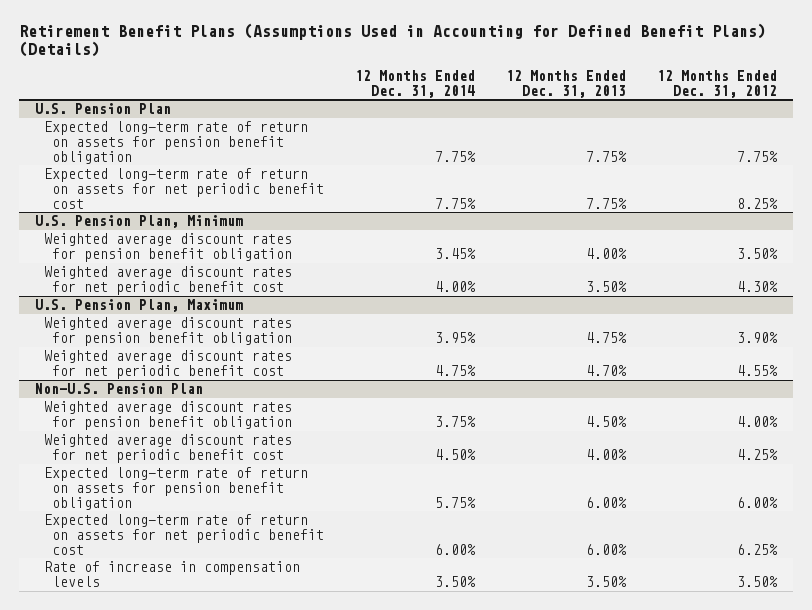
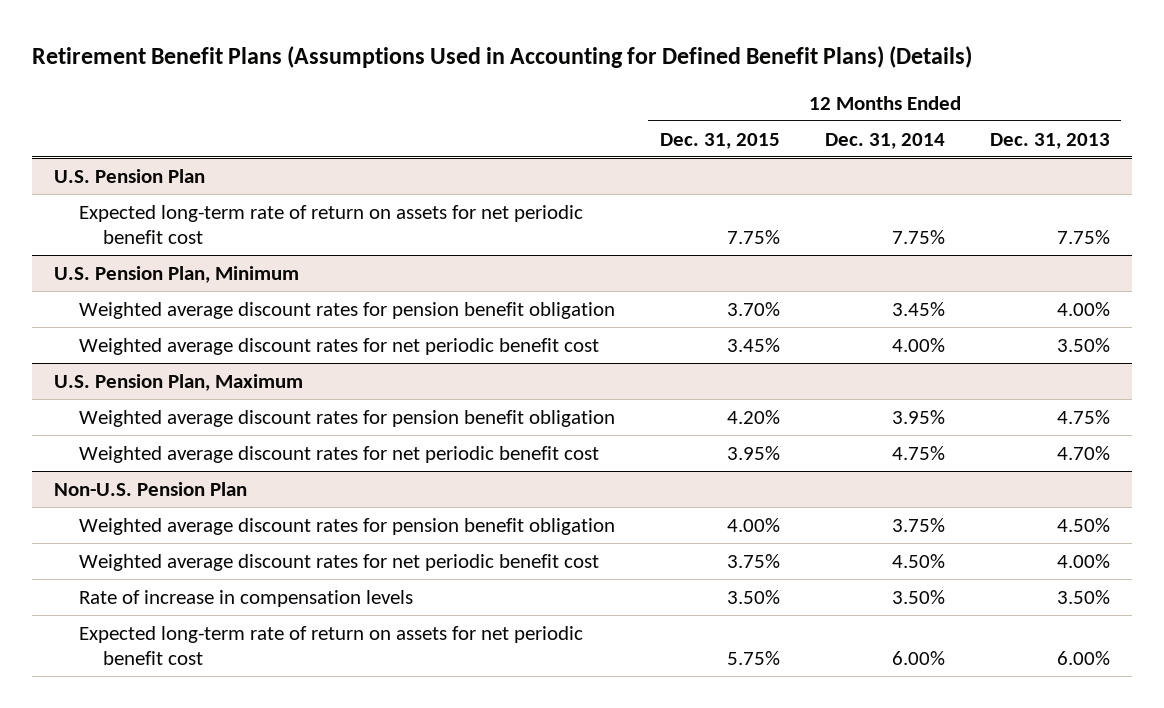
- | 12 Months Ended Dec. 31, 2014 | 12 Months Ended Dec. 31, 2013 | 12 Months Ended Dec. 31, 2012
+ | 12 Months Ended Dec. 31, 2015 | 12 Months Ended Dec. 31, 2014 | 12 Months Ended Dec. 31, 2013
@ U.S. Pension Plan
- Expected long-term rate of return on assets for pension benefit obligation | 7.75% | 7.75% | 7.75%
@ Non-U.S. Pension Plan
- Expected long-term rate of return on assets for pension benefit obligation | 5.75% | 6.00% | 6.00%
moved down: Expected long-term rate of return on assets for net periodic benefit cost | 5.75% | 6.00% | 6.00%

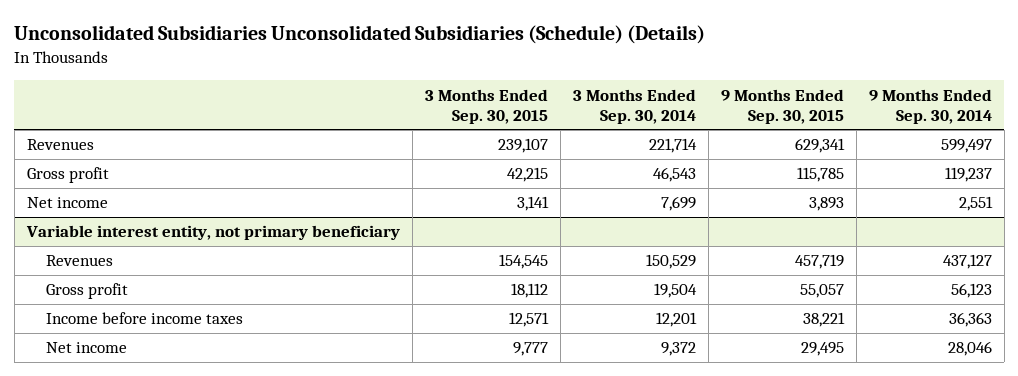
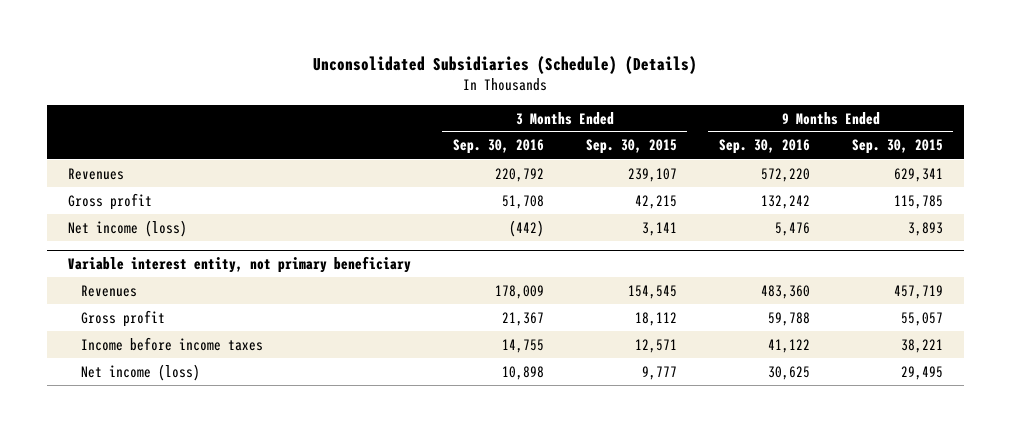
- Unconsolidated Subsidiaries Unconsolidated Subsidiaries (Schedule) (Details)
+ Unconsolidated Subsidiaries (Schedule) (Details)
- | 3 Months Ended Sep. 30, 2015 | 3 Months Ended Sep. 30, 2014 | 9 Months Ended Sep. 30, 2015 | 9 Months Ended Sep. 30, 2014
+ | 3 Months Ended Sep. 30, 2016 | 3 Months Ended Sep. 30, 2015 | 9 Months Ended Sep. 30, 2016 | 9 Months Ended Sep. 30, 2015
- Net income | 3,141 | 7,699 | 3,893 | 2,551
+ Net income (loss) | (442) | 3,141 | 5,476 | 3,893
@ Variable interest entity, not primary beneficiary
- Net income | 9,777 | 9,372 | 29,495 | 28,046
+ Net income (loss) | 10,898 | 9,777 | 30,625 | 29,495

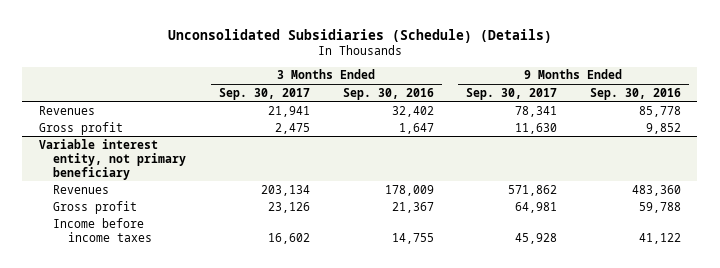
- | 3 Months Ended Sep. 30, 2016 | 3 Months Ended Sep. 30, 2015 | 9 Months Ended Sep. 30, 2016 | 9 Months Ended Sep. 30, 2015
+ | 3 Months Ended Sep. 30, 2017 | 3 Months Ended Sep. 30, 2016 | 9 Months Ended Sep. 30, 2017 | 9 Months Ended Sep. 30, 2016
- Revenues | 220,792 | 239,107 | 572,220 | 629,341
- Gross profit | 51,708 | 42,215 | 132,242 | 115,785
- Net income (loss) | (442) | 3,141 | 5,476 | 3,893
+ Revenues | 21,941 | 32,402 | 78,341 | 85,778
+ Gross profit | 2,475 | 1,647 | 11,630 | 9,852
@ Variable interest entity, not primary beneficiary
- Net income (loss) | 10,898 | 9,777 | 30,625 | 29,495

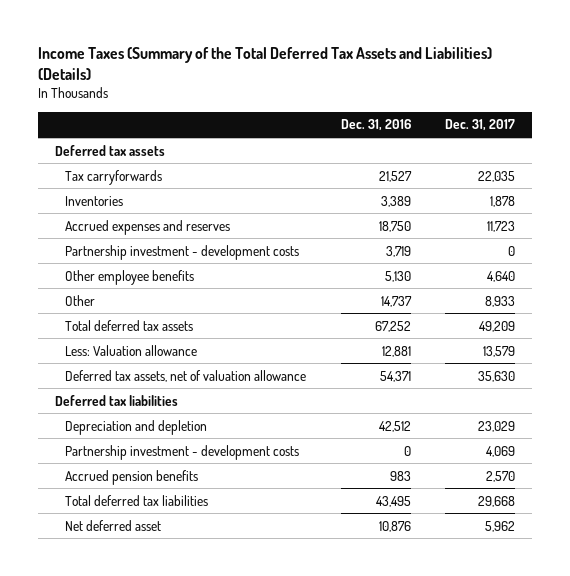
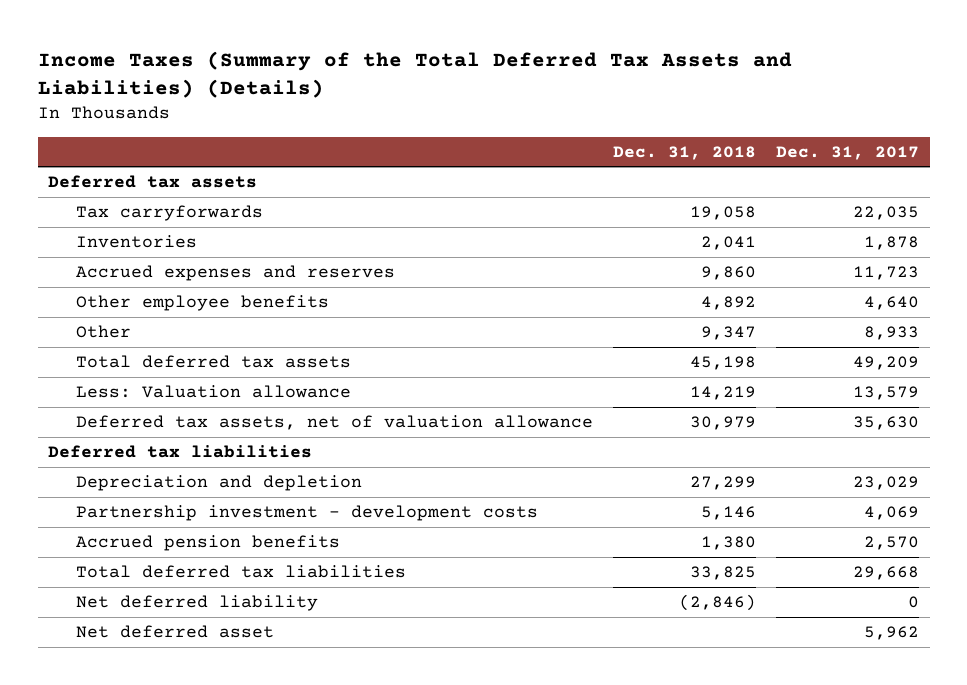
- | Dec. 31, 2016 | Dec. 31, 2017
+ | Dec. 31, 2018 | Dec. 31, 2017
- Partnership investment - development costs | 3,719 | 0
+ Net deferred liability | (2,846) | 0

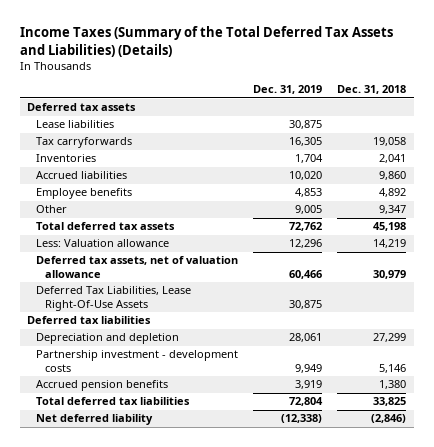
- | Dec. 31, 2018 | Dec. 31, 2017
+ | Dec. 31, 2019 | Dec. 31, 2018
+ Lease liabilities | 30,875 |
- Accrued expenses and reserves | 9,860 | 11,723
- Other employee benefits | 4,892 | 4,640
+ Accrued liabilities | 10,020 | 9,860
+ Employee benefits | 4,853 | 4,892
+ Deferred Tax Liabilities, Lease Right-Of-Use Assets | 30,875 |
- Net deferred asset | | 5,962

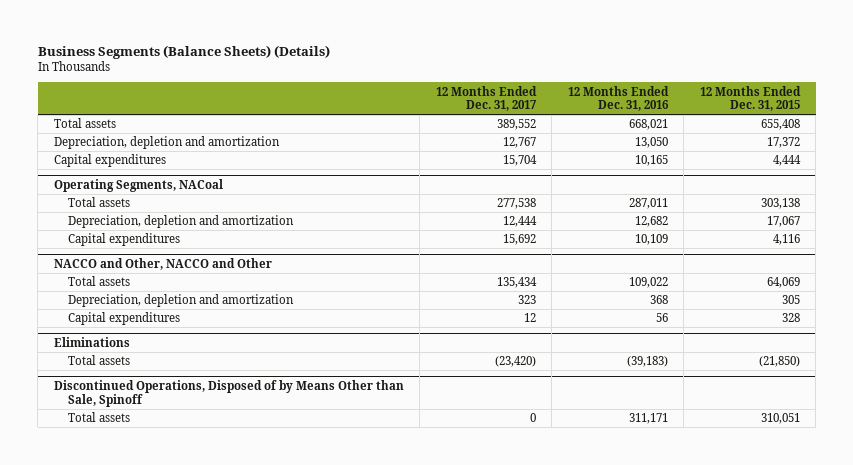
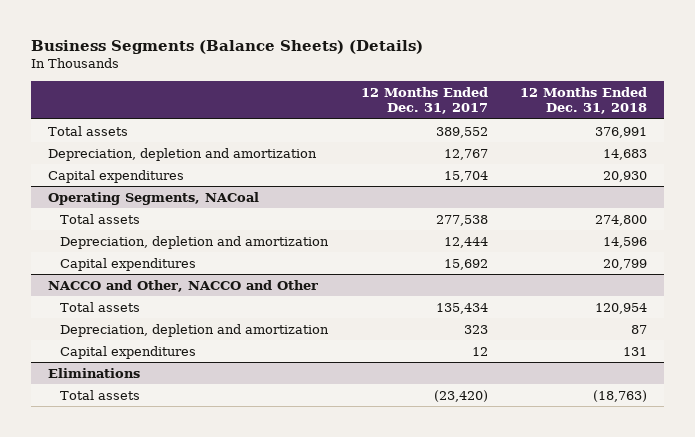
- | 12 Months Ended Dec. 31, 2017 | 12 Months Ended Dec. 31, 2016 | 12 Months Ended Dec. 31, 2015
+ | 12 Months Ended Dec. 31, 2017 | 12 Months Ended Dec. 31, 2018
- Discontinued Operations, Disposed of by Means Other than Sale, Spinoff
- Total assets | 0 | 311,171 | 310,051

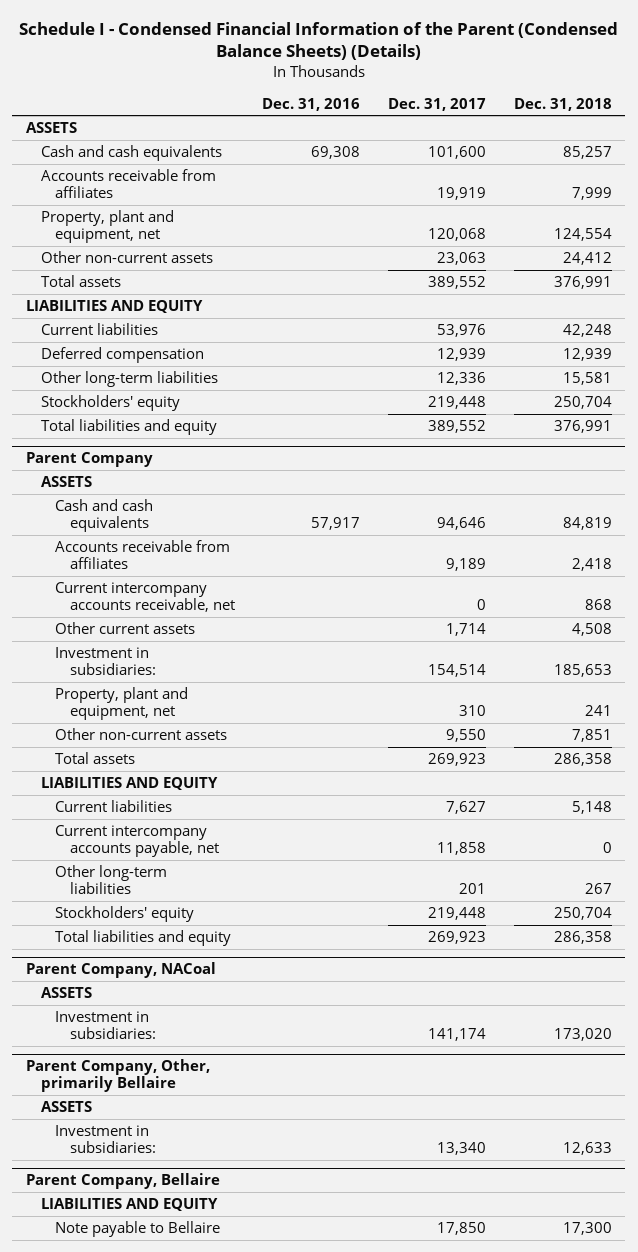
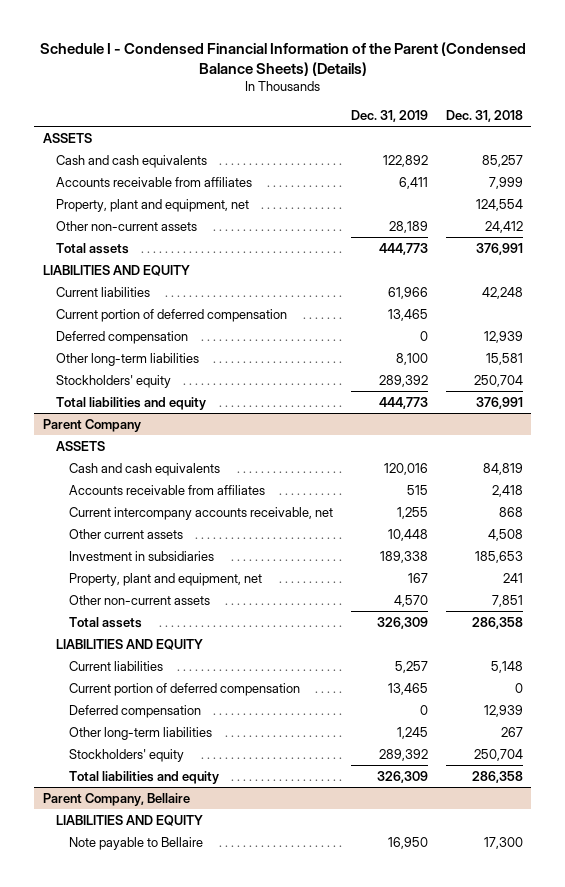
- | Dec. 31, 2016 | Dec. 31, 2017 | Dec. 31, 2018
+ | Dec. 31, 2019 | Dec. 31, 2018
+ Current portion of deferred compensation | 13,465 |
@ Parent Company
- Investment in subsidiaries: | | 154,514 | 185,653
+ Investment in subsidiaries | 189,338 | 185,653
- Current intercompany accounts payable, net | | 11,858 | 0
+ Current portion of deferred compensation | 13,465 | 0
+ Deferred compensation | 0 | 12,939
- Parent Company, NACoal
- ASSETS
- Investment in subsidiaries: | | 141,174 | 173,020
- Parent Company, Other, primarily Bellaire
- ASSETS
- Investment in subsidiaries: | | 13,340 | 12,633

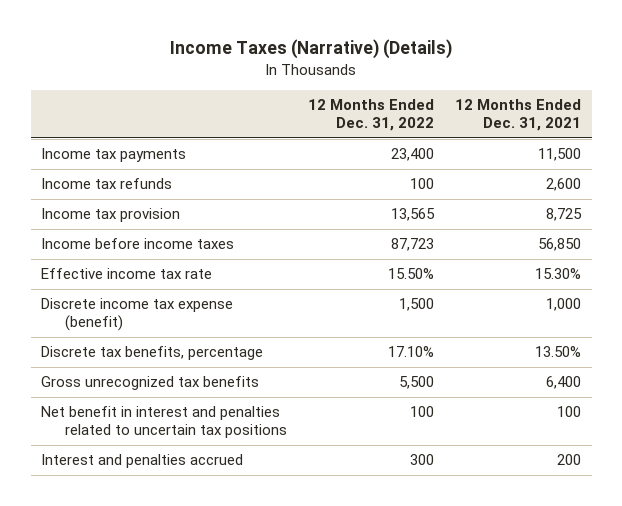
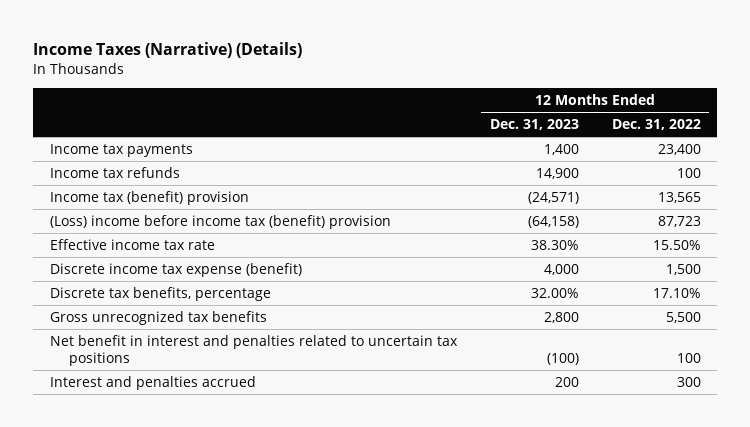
- | 12 Months Ended Dec. 31, 2022 | 12 Months Ended Dec. 31, 2021
+ | 12 Months Ended Dec. 31, 2023 | 12 Months Ended Dec. 31, 2022
- Income tax provision | 13,565 | 8,725
- Income before income taxes | 87,723 | 56,850
+ Income tax (benefit) provision | (24,571) | 13,565
+ (Loss) income before income tax (benefit) provision | (64,158) | 87,723

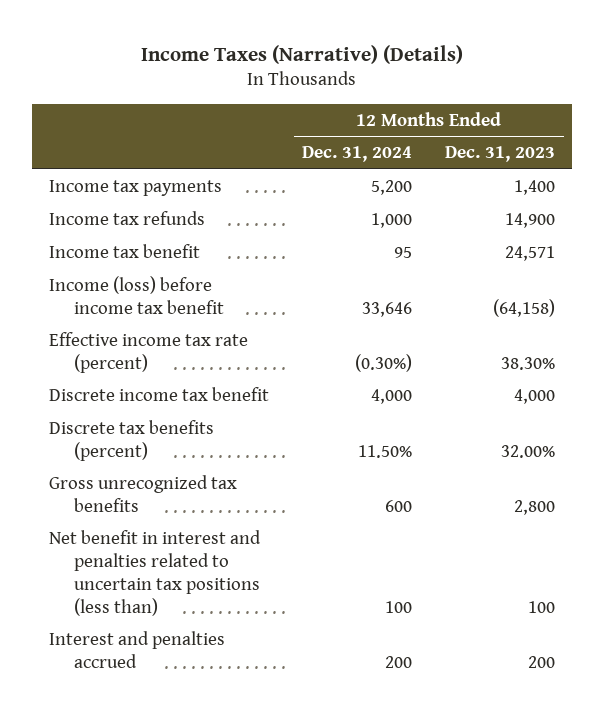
- | 12 Months Ended Dec. 31, 2023 | 12 Months Ended Dec. 31, 2022
+ | 12 Months Ended Dec. 31, 2024 | 12 Months Ended Dec. 31, 2023
- Income tax (benefit) provision | (24,571) | 13,565
- (Loss) income before income tax (benefit) provision | (64,158) | 87,723
- Effective income tax rate | 38.30% | 15.50%
- Discrete income tax expense (benefit) | 4,000 | 1,500
- Discrete tax benefits, percentage | 32.00% | 17.10%
+ Income tax benefit | 95 | 24,571
+ Income (loss) before income tax benefit | 33,646 | (64,158)
+ Effective income tax rate (percent) | (0.30%) | 38.30%
+ Discrete income tax benefit | 4,000 | 4,000
+ Discrete tax benefits (percent) | 11.50% | 32.00%
- Net benefit in interest and penalties related to uncertain tax positions | (100) | 100
+ Net benefit in interest and penalties related to uncertain tax positions (less than) | 100 | 100

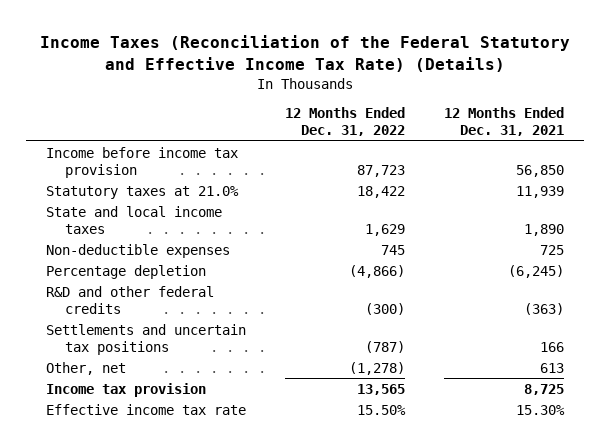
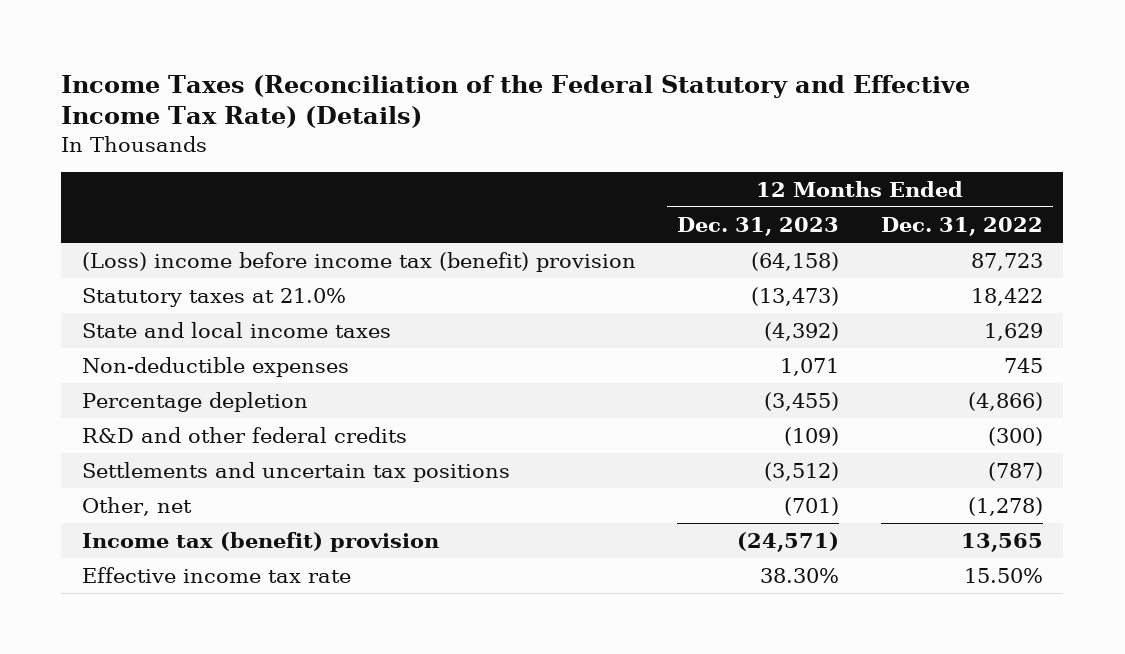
- | 12 Months Ended Dec. 31, 2022 | 12 Months Ended Dec. 31, 2021
+ | 12 Months Ended Dec. 31, 2023 | 12 Months Ended Dec. 31, 2022
- Income before income tax provision | 87,723 | 56,850
+ (Loss) income before income tax (benefit) provision | (64,158) | 87,723
- Income tax provision | 13,565 | 8,725
+ Income tax (benefit) provision | (24,571) | 13,565

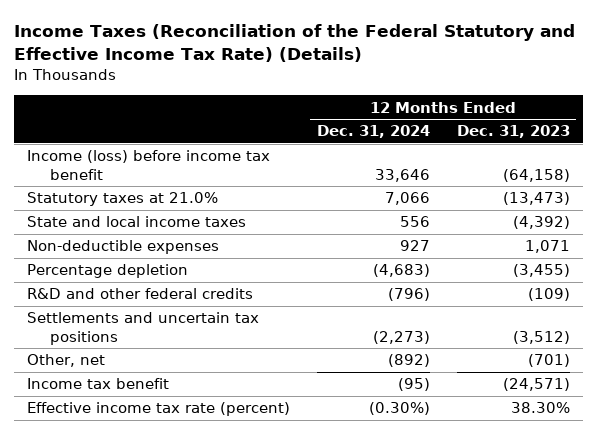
- | 12 Months Ended Dec. 31, 2023 | 12 Months Ended Dec. 31, 2022
+ | 12 Months Ended Dec. 31, 2024 | 12 Months Ended Dec. 31, 2023
- (Loss) income before income tax (benefit) provision | (64,158) | 87,723
+ Income (loss) before income tax benefit | 33,646 | (64,158)
- Income tax (benefit) provision | (24,571) | 13,565
- Effective income tax rate | 38.30% | 15.50%
+ Income tax benefit | (95) | (24,571)
+ Effective income tax rate (percent) | (0.30%) | 38.30%

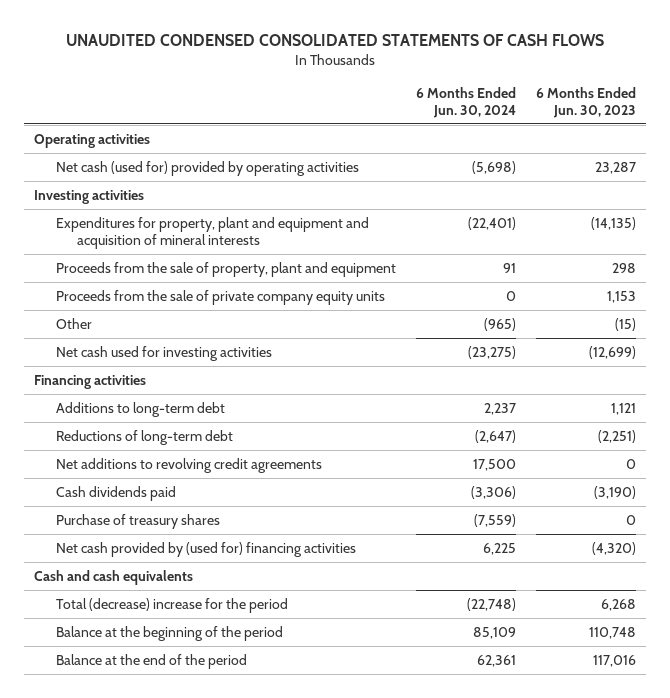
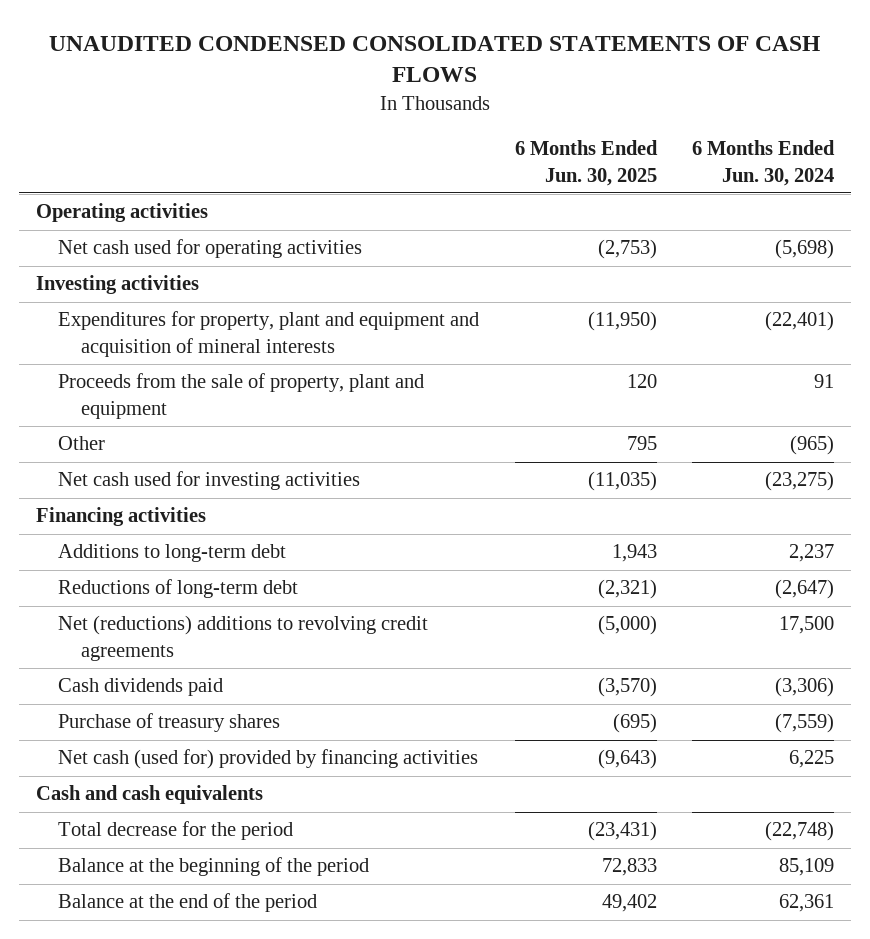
- | 6 Months Ended Jun. 30, 2024 | 6 Months Ended Jun. 30, 2023
+ | 6 Months Ended Jun. 30, 2025 | 6 Months Ended Jun. 30, 2024
- Net cash (used for) provided by operating activities | (5,698) | 23,287
+ Net cash used for operating activities | (2,753) | (5,698)
- Proceeds from the sale of private company equity units | 0 | 1,153
- Net additions to revolving credit agreements | 17,500 | 0
+ Net (reductions) additions to revolving credit agreements | (5,000) | 17,500
- Net cash provided by (used for) financing activities | 6,225 | (4,320)
+ Net cash (used for) provided by financing activities | (9,643) | 6,225
- Total (decrease) increase for the period | (22,748) | 6,268
+ Total decrease for the period | (23,431) | (22,748)

